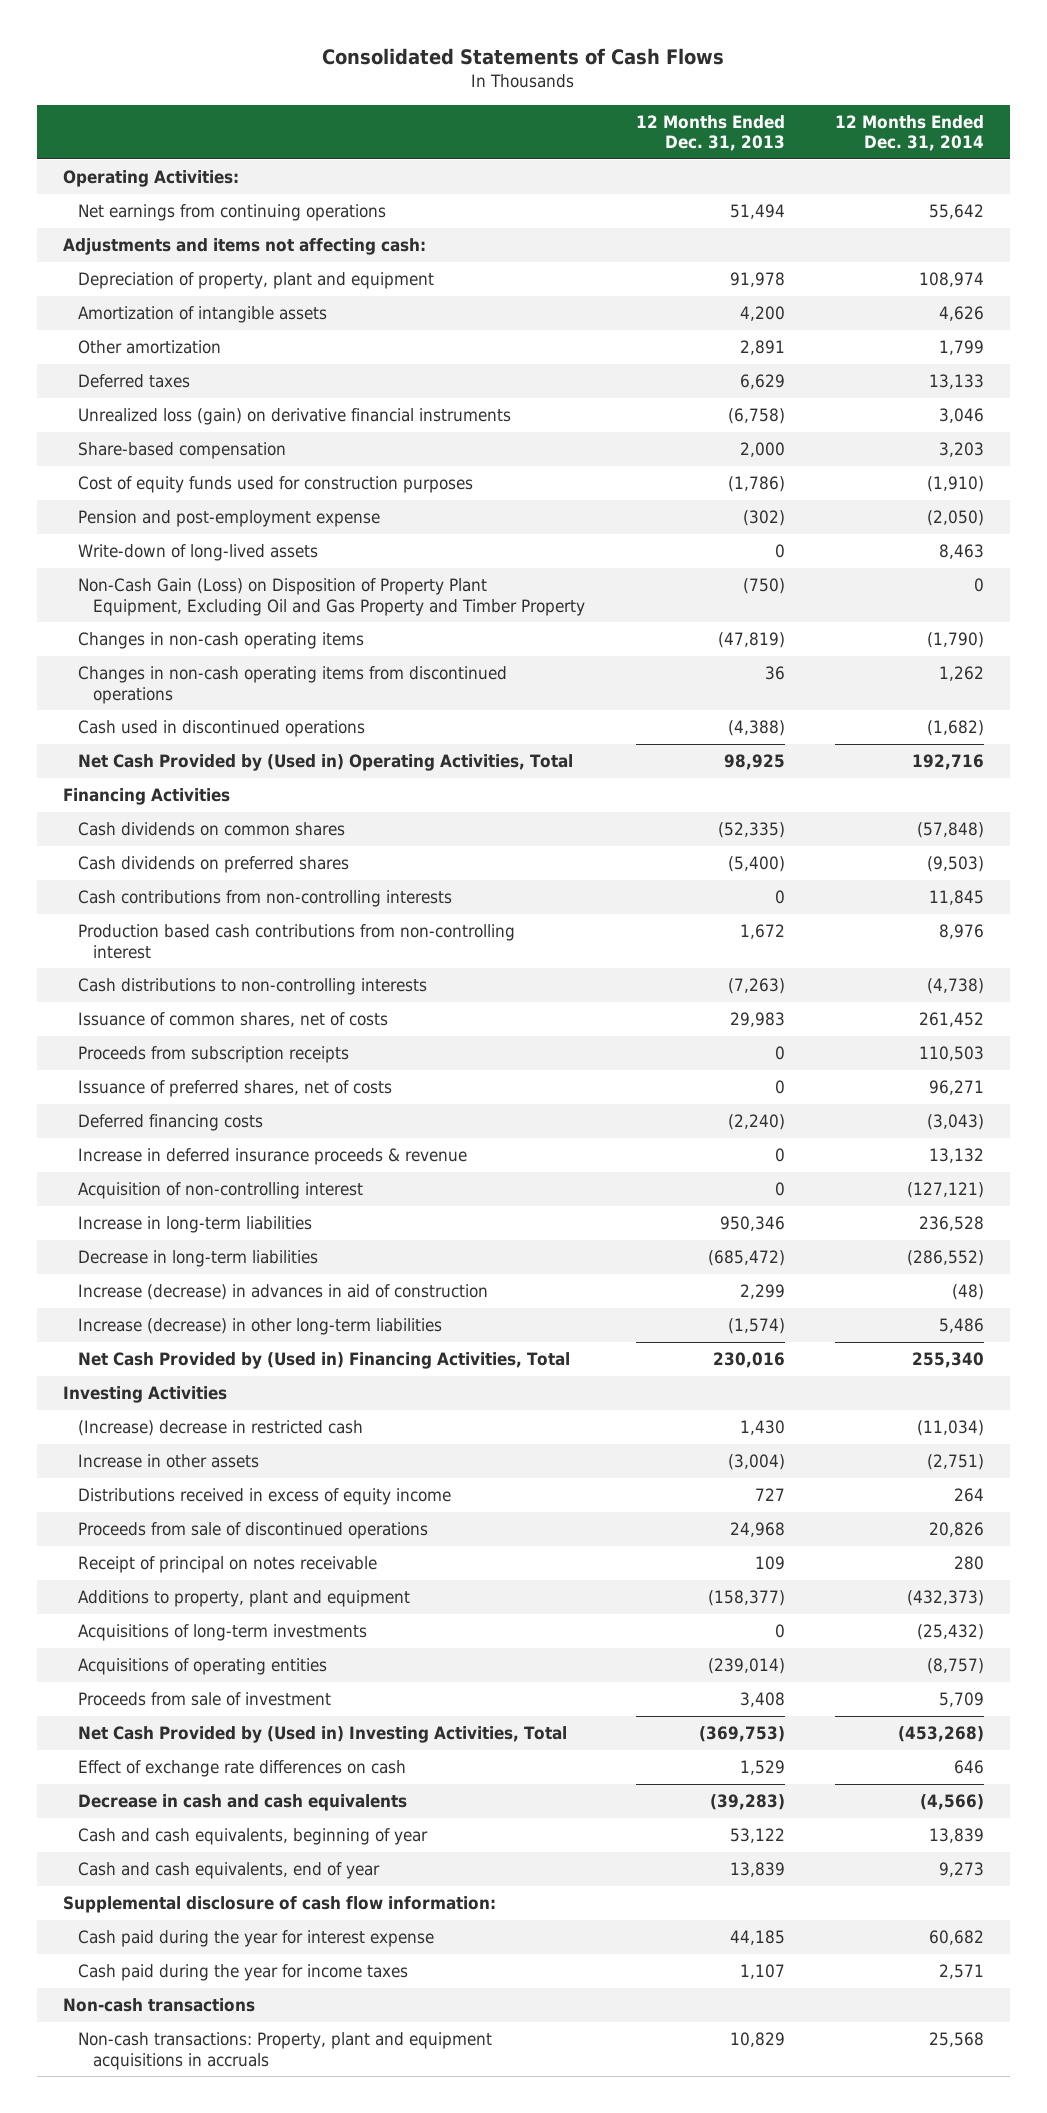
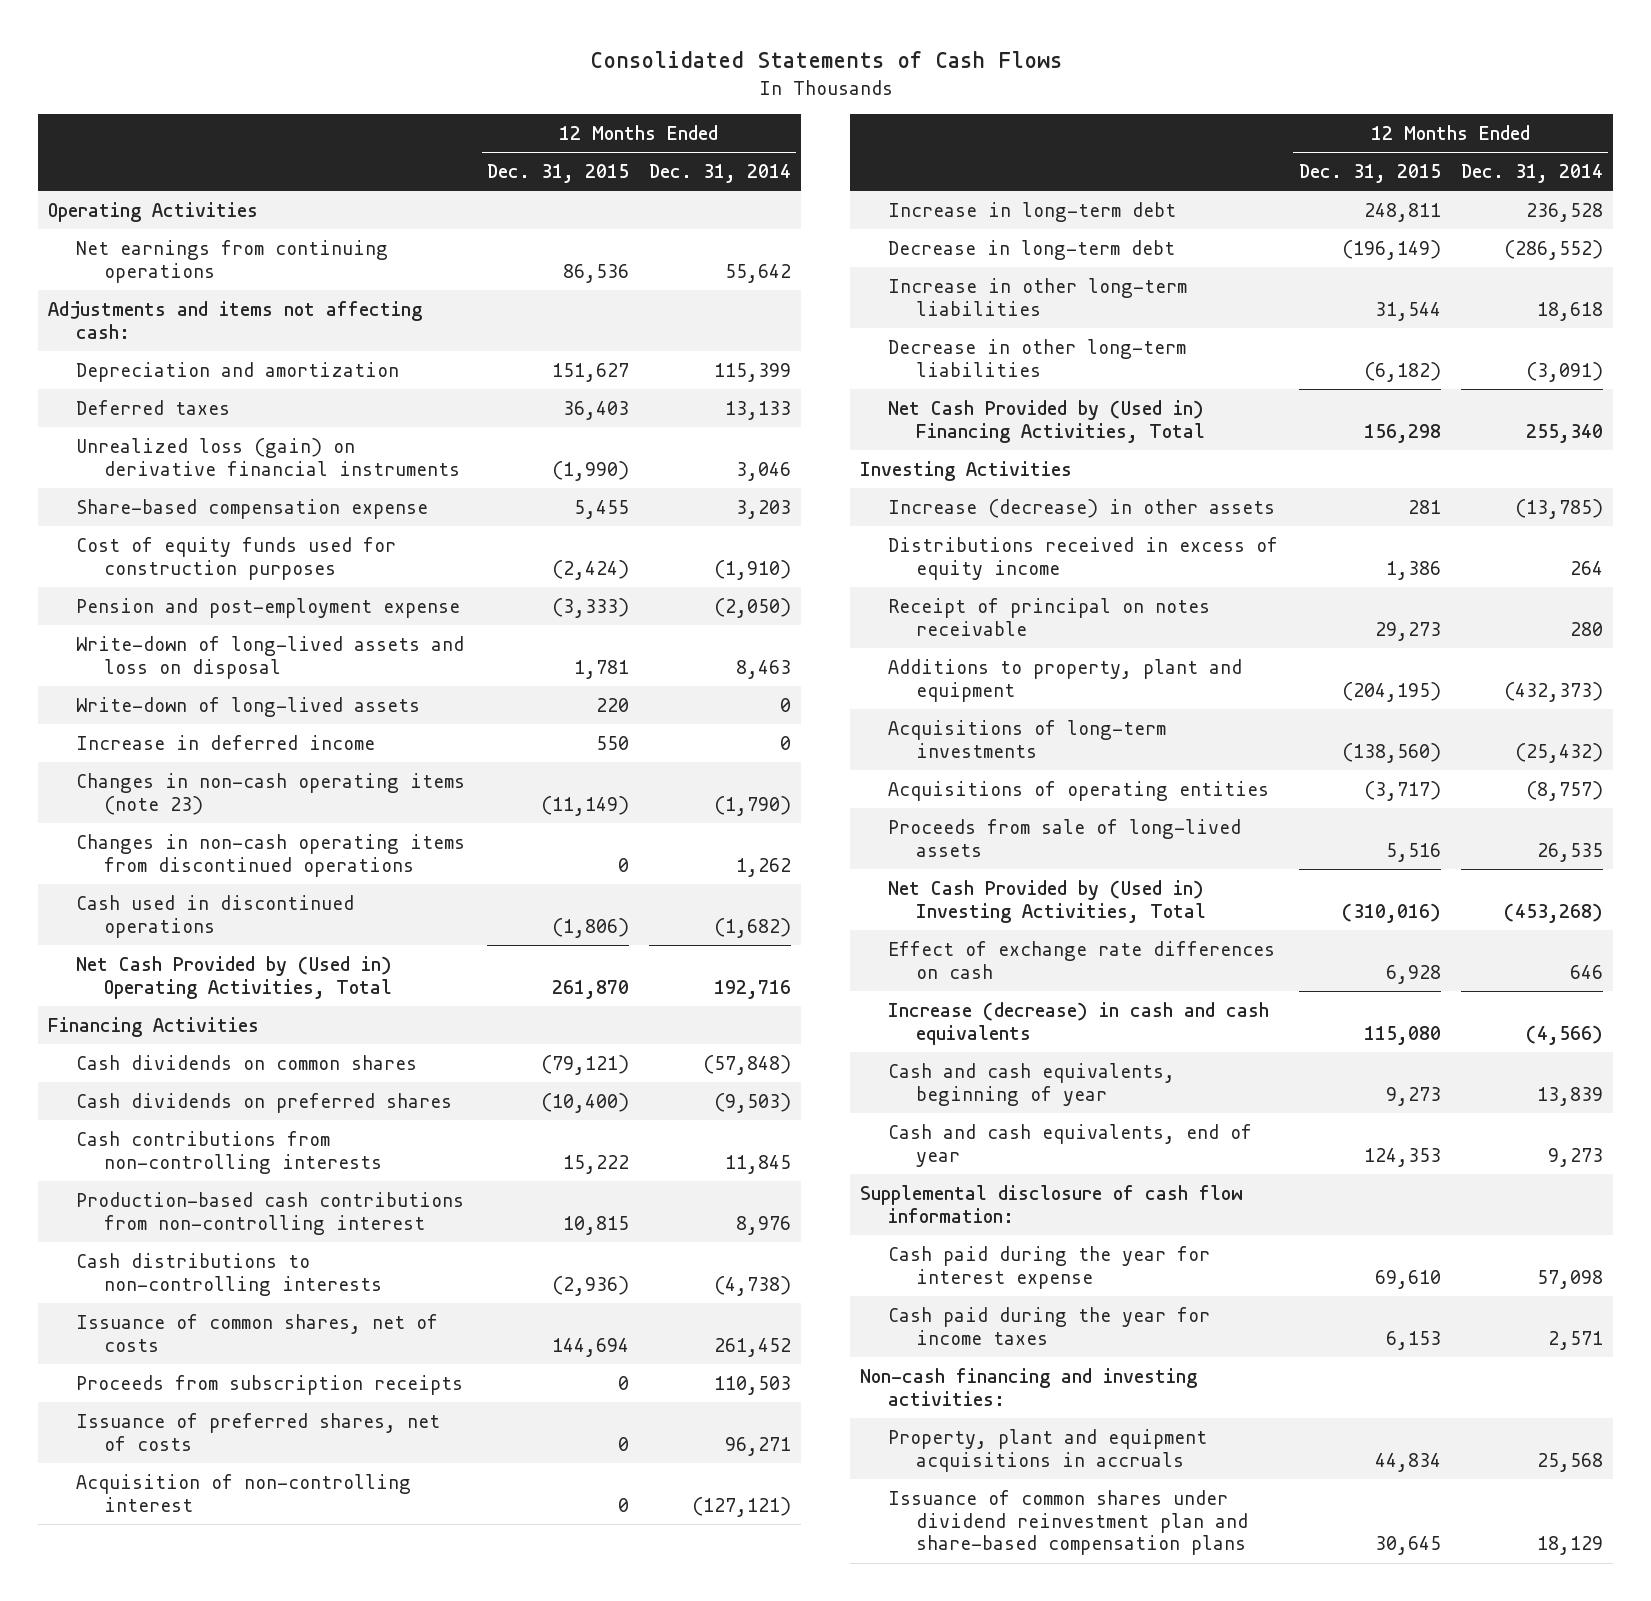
- | 12 Months Ended Dec. 31, 2013 | 12 Months Ended Dec. 31, 2014
+ | 12 Months Ended Dec. 31, 2015 | 12 Months Ended Dec. 31, 2014
- Operating Activities:
+ Operating Activities
- Depreciation of property, plant and equipment | 91,978 | 108,974
- Amortization of intangible assets | 4,200 | 4,626
- Other amortization | 2,891 | 1,799
+ Depreciation and amortization | 151,627 | 115,399
- Share-based compensation | 2,000 | 3,203
+ Share-based compensation expense | 5,455 | 3,203
- Write-down of long-lived assets | 0 | 8,463
- Non-Cash Gain (Loss) on Disposition of Property Plant Equipment, Excluding Oil and Gas Property and Timber Property | (750) | 0
- Changes in non-cash operating items | (47,819) | (1,790)
+ Write-down of long-lived assets and loss on disposal | 1,781 | 8,463
+ Write-down of long-lived assets | 220 | 0
+ Increase in deferred income | 550 | 0
+ Changes in non-cash operating items (note 23) | (11,149) | (1,790)
- Production based cash contributions from non-controlling interest | 1,672 | 8,976
+ Production-based cash contributions from non-controlling interest | 10,815 | 8,976
- Deferred financing costs | (2,240) | (3,043)
- Increase in deferred insurance proceeds & revenue | 0 | 13,132
- Increase in long-term liabilities | 950,346 | 236,528
- Decrease in long-term liabilities | (685,472) | (286,552)
- Increase (decrease) in advances in aid of construction | 2,299 | (48)
- Increase (decrease) in other long-term liabilities | (1,574) | 5,486
+ Increase in long-term debt | 248,811 | 236,528
+ Decrease in long-term debt | (196,149) | (286,552)
+ Increase in other long-term liabilities | 31,544 | 18,618
+ Decrease in other long-term liabilities | (6,182) | (3,091)
- (Increase) decrease in restricted cash | 1,430 | (11,034)
- Increase in other assets | (3,004) | (2,751)
+ Increase (decrease) in other assets | 281 | (13,785)
- Proceeds from sale of discontinued operations | 24,968 | 20,826
- Proceeds from sale of investment | 3,408 | 5,709
+ Proceeds from sale of long-lived assets | 5,516 | 26,535
- Decrease in cash and cash equivalents | (39,283) | (4,566)
+ Increase (decrease) in cash and cash equivalents | 115,080 | (4,566)
- Cash paid during the year for interest expense | 44,185 | 60,682
+ Cash paid during the year for interest expense | 69,610 | 57,098
- Non-cash transactions
- Non-cash transactions: Property, plant and equipment acquisitions in accruals | 10,829 | 25,568
+ Non-cash financing and investing activities:
+ Property, plant and equipment acquisitions in accruals | 44,834 | 25,568
+ Issuance of common shares under dividend reinvestment plan and share-based compensation plans | 30,645 | 18,129

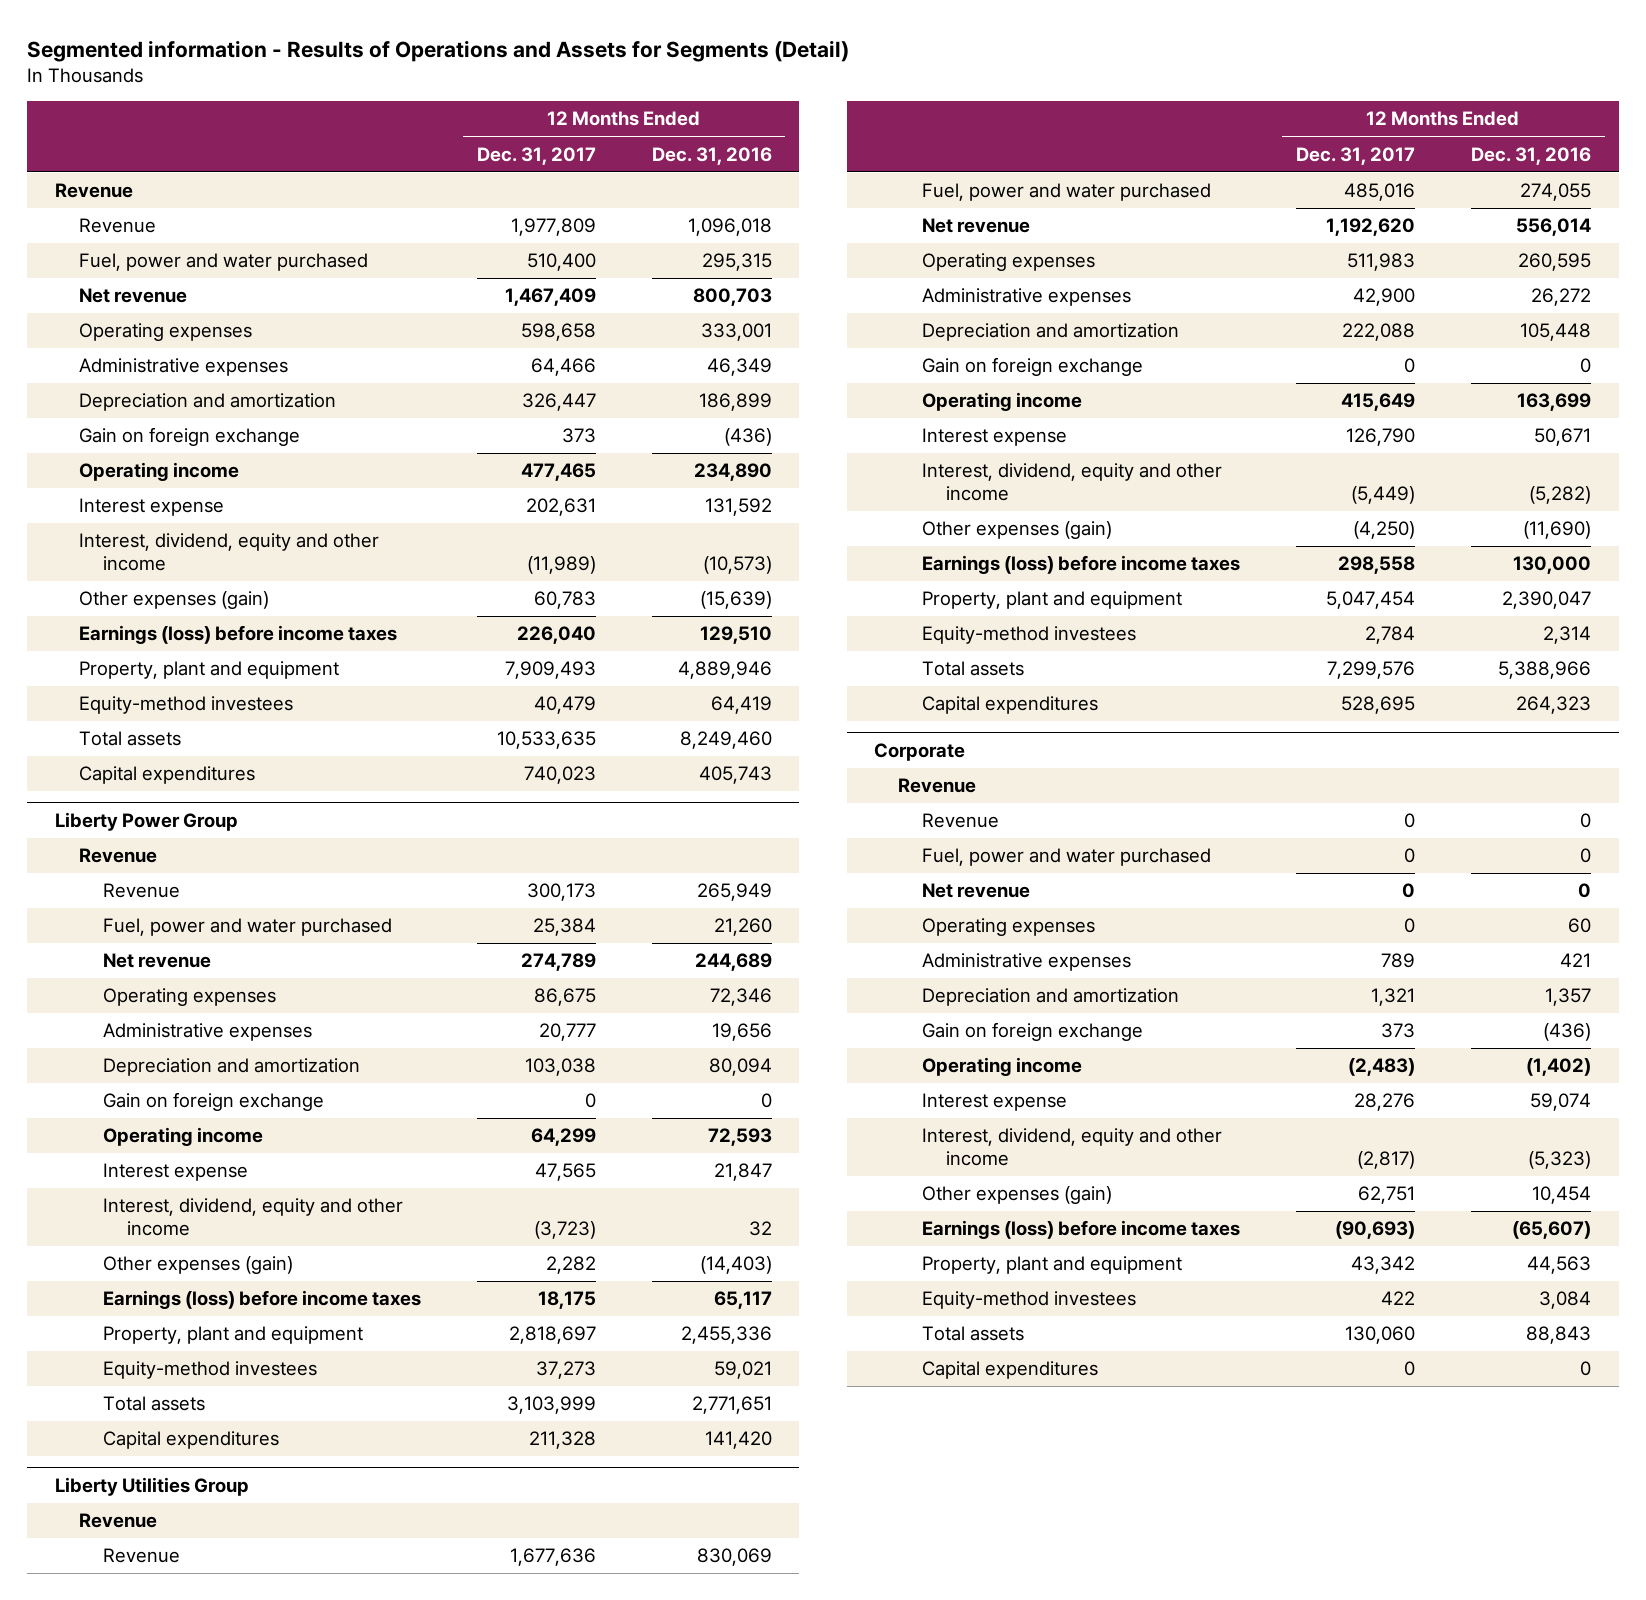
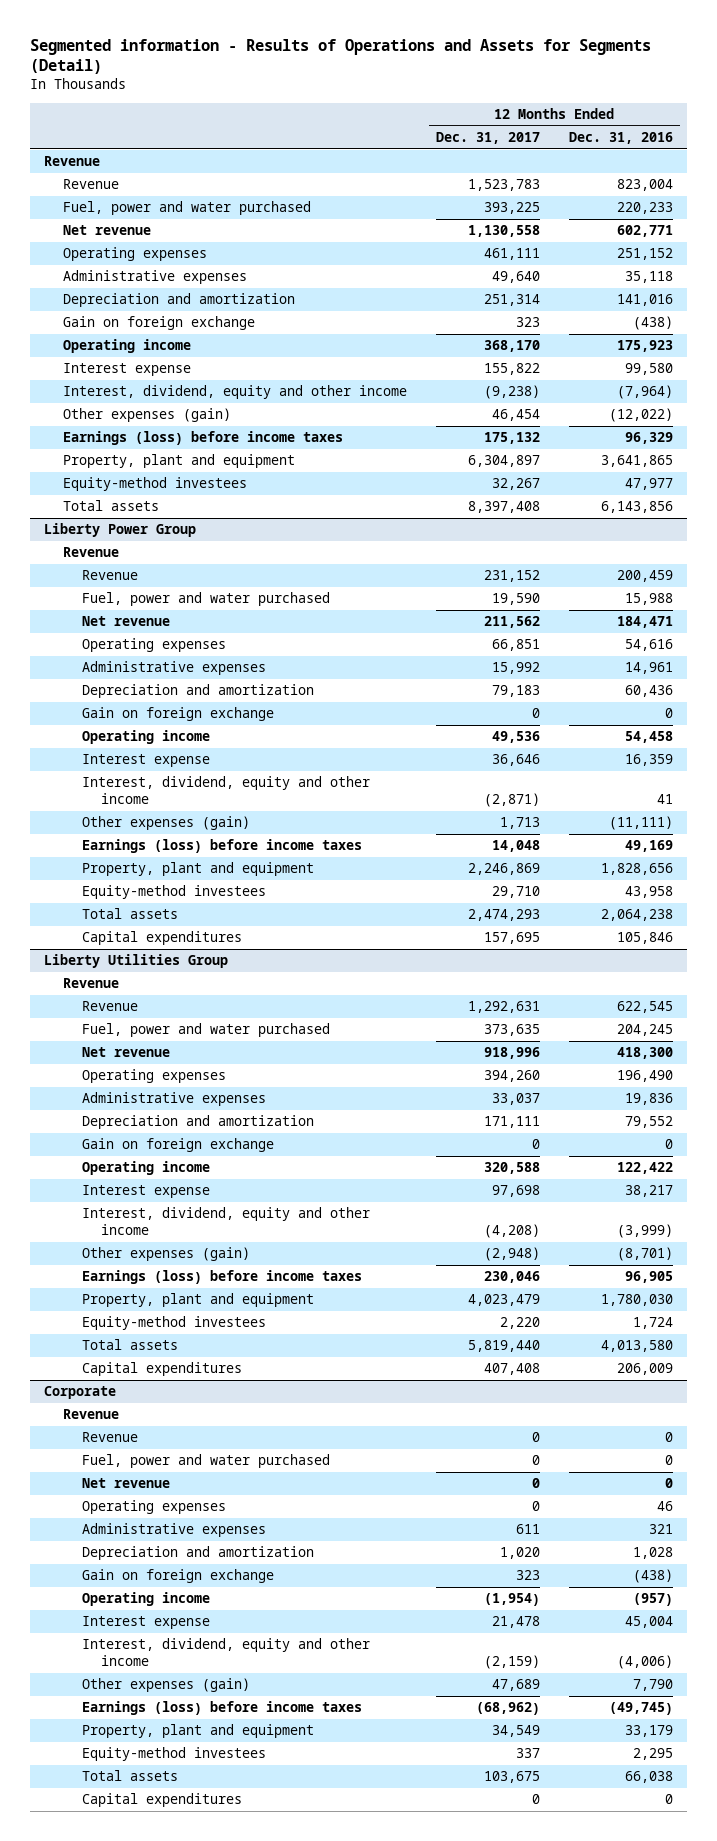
- Revenue | 1,977,809 | 1,096,018
- Fuel, power and water purchased | 510,400 | 295,315
- Net revenue | 1,467,409 | 800,703
- Operating expenses | 598,658 | 333,001
- Administrative expenses | 64,466 | 46,349
- Depreciation and amortization | 326,447 | 186,899
- Gain on foreign exchange | 373 | (436)
- Operating income | 477,465 | 234,890
- Interest expense | 202,631 | 131,592
- Interest, dividend, equity and other income | (11,989) | (10,573)
- Other expenses (gain) | 60,783 | (15,639)
- Earnings (loss) before income taxes | 226,040 | 129,510
- Property, plant and equipment | 7,909,493 | 4,889,946
- Equity-method investees | 40,479 | 64,419
- Total assets | 10,533,635 | 8,249,460
- Capital expenditures | 740,023 | 405,743
+ Revenue | 1,523,783 | 823,004
+ Fuel, power and water purchased | 393,225 | 220,233
+ Net revenue | 1,130,558 | 602,771
+ Operating expenses | 461,111 | 251,152
+ Administrative expenses | 49,640 | 35,118
+ Depreciation and amortization | 251,314 | 141,016
+ Gain on foreign exchange | 323 | (438)
+ Operating income | 368,170 | 175,923
+ Interest expense | 155,822 | 99,580
+ Interest, dividend, equity and other income | (9,238) | (7,964)
+ Other expenses (gain) | 46,454 | (12,022)
+ Earnings (loss) before income taxes | 175,132 | 96,329
+ Property, plant and equipment | 6,304,897 | 3,641,865
+ Equity-method investees | 32,267 | 47,977
+ Total assets | 8,397,408 | 6,143,856
@ Liberty Power Group
- Revenue | 300,173 | 265,949
- Fuel, power and water purchased | 25,384 | 21,260
- Net revenue | 274,789 | 244,689
- Operating expenses | 86,675 | 72,346
- Administrative expenses | 20,777 | 19,656
- Depreciation and amortization | 103,038 | 80,094
+ Revenue | 231,152 | 200,459
+ Fuel, power and water purchased | 19,590 | 15,988
+ Net revenue | 211,562 | 184,471
+ Operating expenses | 66,851 | 54,616
+ Administrative expenses | 15,992 | 14,961
+ Depreciation and amortization | 79,183 | 60,436
- Operating income | 64,299 | 72,593
- Interest expense | 47,565 | 21,847
- Interest, dividend, equity and other income | (3,723) | 32
- Other expenses (gain) | 2,282 | (14,403)
- Earnings (loss) before income taxes | 18,175 | 65,117
- Property, plant and equipment | 2,818,697 | 2,455,336
- Equity-method investees | 37,273 | 59,021
- Total assets | 3,103,999 | 2,771,651
- Capital expenditures | 211,328 | 141,420
+ Operating income | 49,536 | 54,458
+ Interest expense | 36,646 | 16,359
+ Interest, dividend, equity and other income | (2,871) | 41
+ Other expenses (gain) | 1,713 | (11,111)
+ Earnings (loss) before income taxes | 14,048 | 49,169
+ Property, plant and equipment | 2,246,869 | 1,828,656
+ Equity-method investees | 29,710 | 43,958
+ Total assets | 2,474,293 | 2,064,238
+ Capital expenditures | 157,695 | 105,846
@ Liberty Utilities Group
- Revenue | 1,677,636 | 830,069
- Fuel, power and water purchased | 485,016 | 274,055
- Net revenue | 1,192,620 | 556,014
- Operating expenses | 511,983 | 260,595
- Administrative expenses | 42,900 | 26,272
- Depreciation and amortization | 222,088 | 105,448
+ Revenue | 1,292,631 | 622,545
+ Fuel, power and water purchased | 373,635 | 204,245
+ Net revenue | 918,996 | 418,300
+ Operating expenses | 394,260 | 196,490
+ Administrative expenses | 33,037 | 19,836
+ Depreciation and amortization | 171,111 | 79,552
- Operating income | 415,649 | 163,699
- Interest expense | 126,790 | 50,671
- Interest, dividend, equity and other income | (5,449) | (5,282)
- Other expenses (gain) | (4,250) | (11,690)
- Earnings (loss) before income taxes | 298,558 | 130,000
- Property, plant and equipment | 5,047,454 | 2,390,047
- Equity-method investees | 2,784 | 2,314
- Total assets | 7,299,576 | 5,388,966
- Capital expenditures | 528,695 | 264,323
+ Operating income | 320,588 | 122,422
+ Interest expense | 97,698 | 38,217
+ Interest, dividend, equity and other income | (4,208) | (3,999)
+ Other expenses (gain) | (2,948) | (8,701)
+ Earnings (loss) before income taxes | 230,046 | 96,905
+ Property, plant and equipment | 4,023,479 | 1,780,030
+ Equity-method investees | 2,220 | 1,724
+ Total assets | 5,819,440 | 4,013,580
+ Capital expenditures | 407,408 | 206,009
@ Corporate
- Operating expenses | 0 | 60
- Administrative expenses | 789 | 421
- Depreciation and amortization | 1,321 | 1,357
- Gain on foreign exchange | 373 | (436)
- Operating income | (2,483) | (1,402)
- Interest expense | 28,276 | 59,074
- Interest, dividend, equity and other income | (2,817) | (5,323)
- Other expenses (gain) | 62,751 | 10,454
- Earnings (loss) before income taxes | (90,693) | (65,607)
- Property, plant and equipment | 43,342 | 44,563
- Equity-method investees | 422 | 3,084
- Total assets | 130,060 | 88,843
+ Operating expenses | 0 | 46
+ Administrative expenses | 611 | 321
+ Depreciation and amortization | 1,020 | 1,028
+ Gain on foreign exchange | 323 | (438)
+ Operating income | (1,954) | (957)
+ Interest expense | 21,478 | 45,004
+ Interest, dividend, equity and other income | (2,159) | (4,006)
+ Other expenses (gain) | 47,689 | 7,790
+ Earnings (loss) before income taxes | (68,962) | (49,745)
+ Property, plant and equipment | 34,549 | 33,179
+ Equity-method investees | 337 | 2,295
+ Total assets | 103,675 | 66,038

